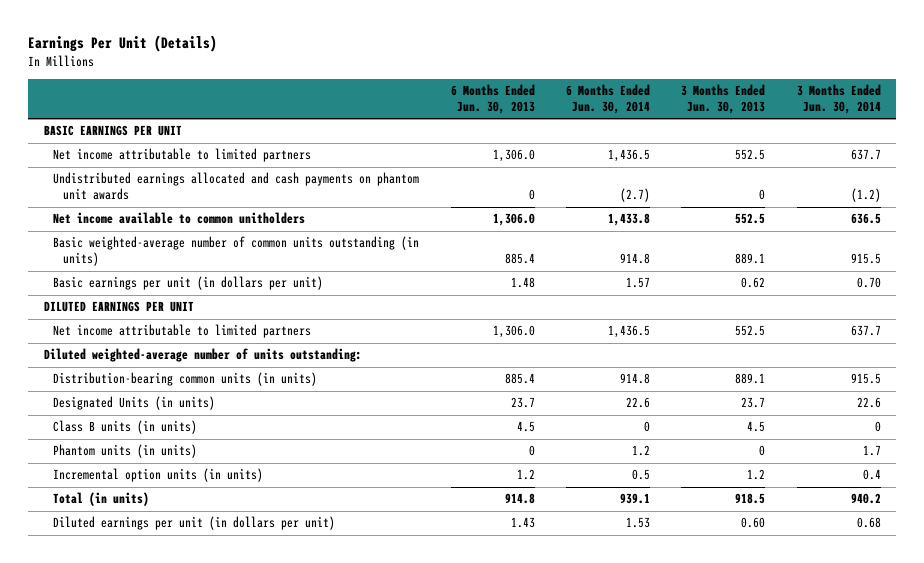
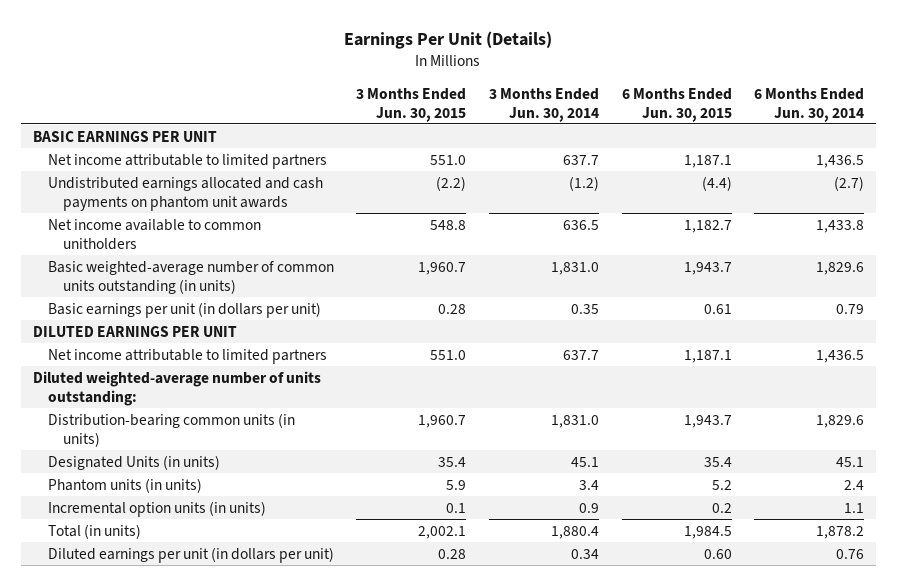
- | 6 Months Ended Jun. 30, 2013 | 6 Months Ended Jun. 30, 2014 | 3 Months Ended Jun. 30, 2013 | 3 Months Ended Jun. 30, 2014
+ | 3 Months Ended Jun. 30, 2015 | 3 Months Ended Jun. 30, 2014 | 6 Months Ended Jun. 30, 2015 | 6 Months Ended Jun. 30, 2014
- Basic weighted-average number of common units outstanding (in units) | 885.4 | 914.8 | 889.1 | 915.5
- Basic earnings per unit (in dollars per unit) | 1.48 | 1.57 | 0.62 | 0.70
+ Basic weighted-average number of common units outstanding (in units) | 1,960.7 | 1,831.0 | 1,943.7 | 1,829.6
+ Basic earnings per unit (in dollars per unit) | 0.28 | 0.35 | 0.61 | 0.79
- Distribution-bearing common units (in units) | 885.4 | 914.8 | 889.1 | 915.5
- Designated Units (in units) | 23.7 | 22.6 | 23.7 | 22.6
- Class B units (in units) | 4.5 | 0 | 4.5 | 0
- Phantom units (in units) | 0 | 1.2 | 0 | 1.7
- Incremental option units (in units) | 1.2 | 0.5 | 1.2 | 0.4
- Total (in units) | 914.8 | 939.1 | 918.5 | 940.2
- Diluted earnings per unit (in dollars per unit) | 1.43 | 1.53 | 0.60 | 0.68
+ Distribution-bearing common units (in units) | 1,960.7 | 1,831.0 | 1,943.7 | 1,829.6
+ Designated Units (in units) | 35.4 | 45.1 | 35.4 | 45.1
+ Phantom units (in units) | 5.9 | 3.4 | 5.2 | 2.4
+ Incremental option units (in units) | 0.1 | 0.9 | 0.2 | 1.1
+ Total (in units) | 2,002.1 | 1,880.4 | 1,984.5 | 1,878.2
+ Diluted earnings per unit (in dollars per unit) | 0.28 | 0.34 | 0.60 | 0.76

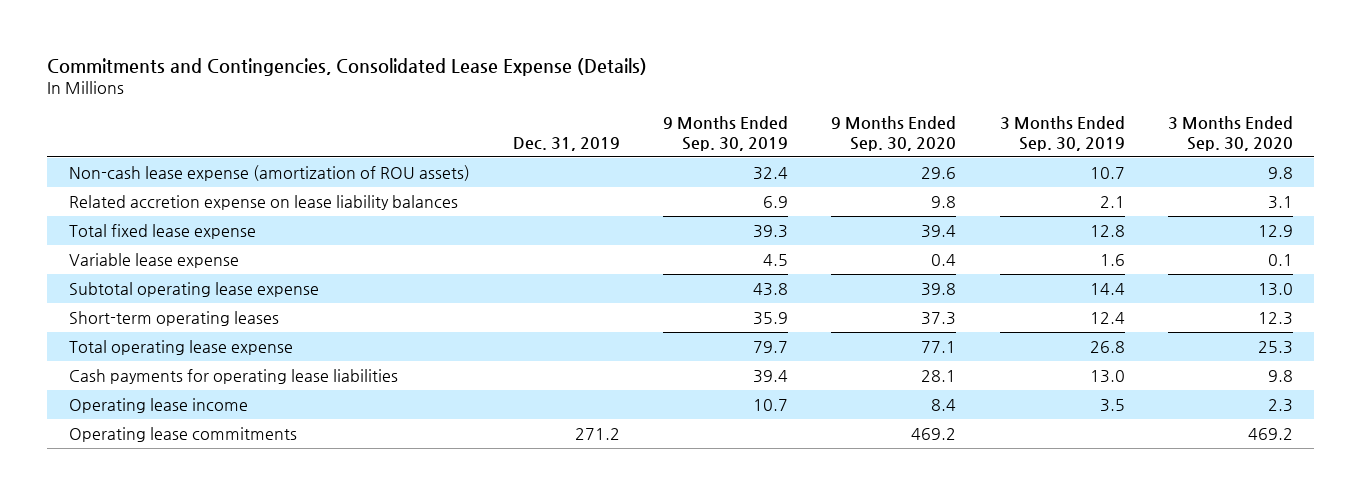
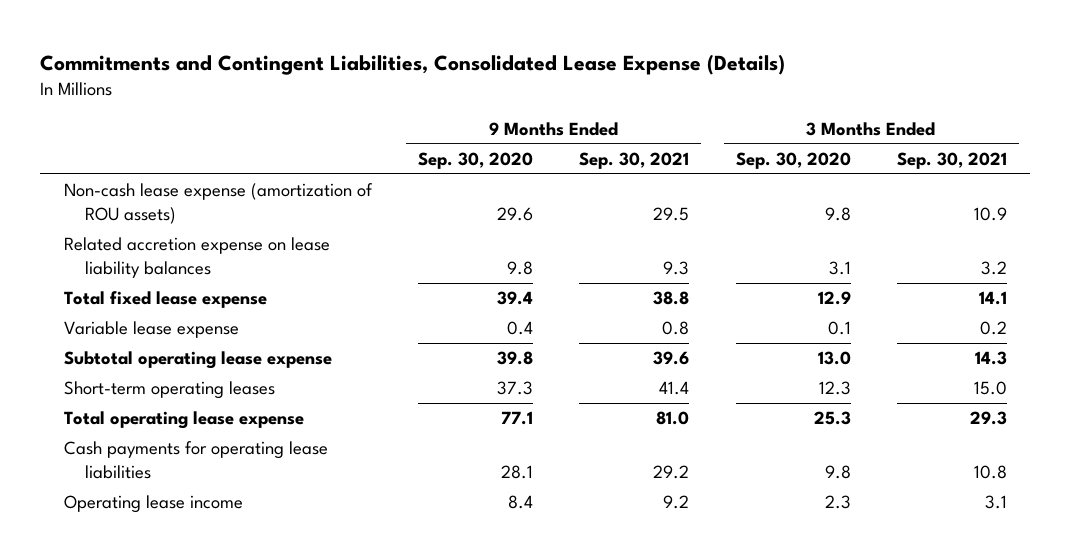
- Commitments and Contingencies, Consolidated Lease Expense (Details)
+ Commitments and Contingent Liabilities, Consolidated Lease Expense (Details)
- | Dec. 31, 2019 | 9 Months Ended Sep. 30, 2019 | 9 Months Ended Sep. 30, 2020 | 3 Months Ended Sep. 30, 2019 | 3 Months Ended Sep. 30, 2020
+ | 9 Months Ended Sep. 30, 2020 | 9 Months Ended Sep. 30, 2021 | 3 Months Ended Sep. 30, 2020 | 3 Months Ended Sep. 30, 2021
- Operating lease commitments | 271.2 | | 469.2 | | 469.2

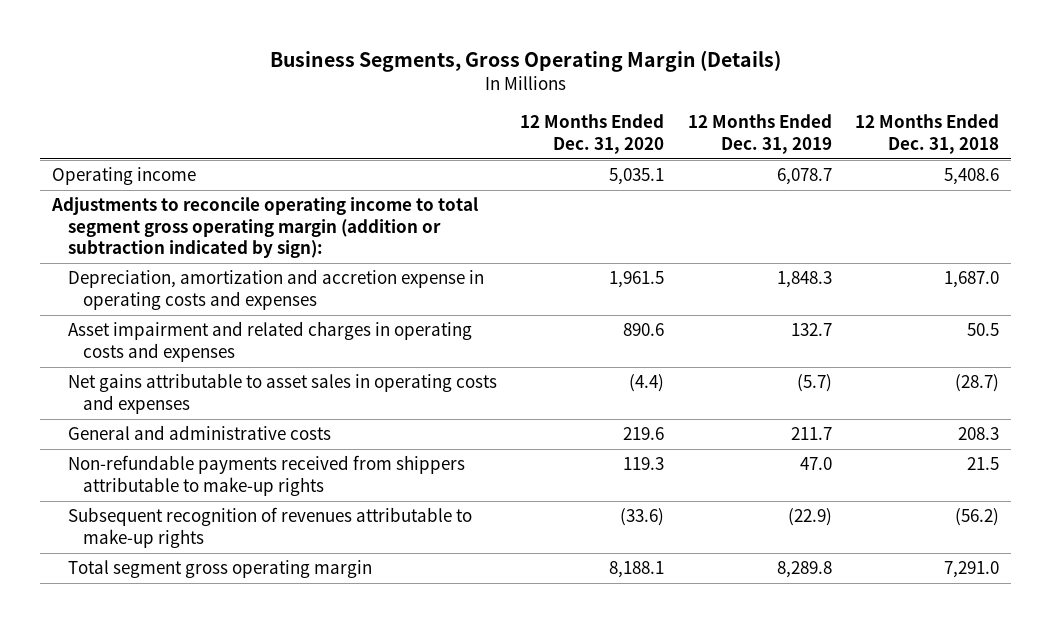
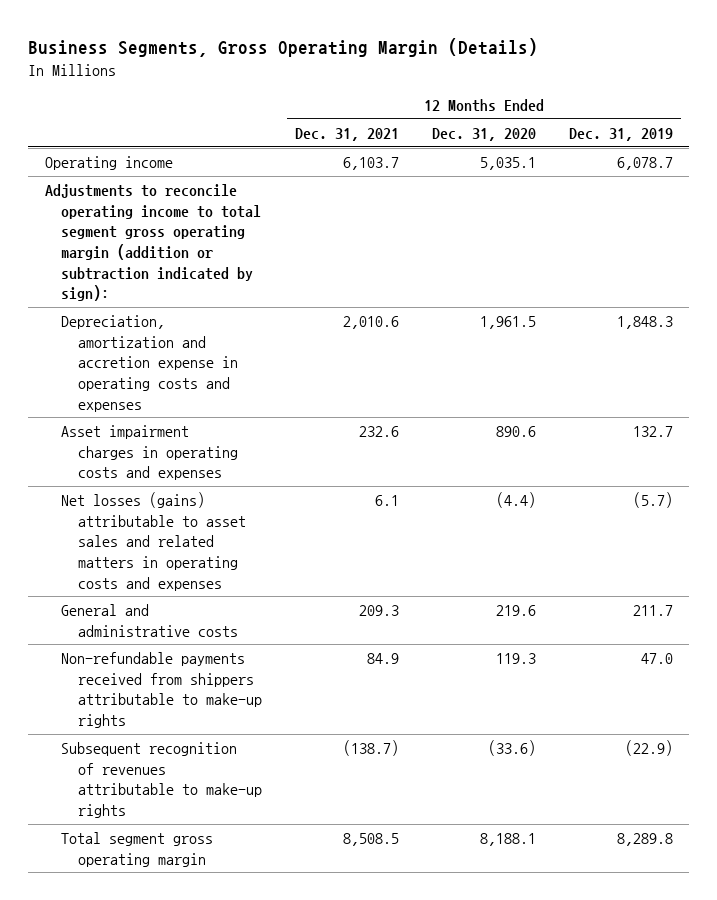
- | 12 Months Ended Dec. 31, 2020 | 12 Months Ended Dec. 31, 2019 | 12 Months Ended Dec. 31, 2018
+ | 12 Months Ended Dec. 31, 2021 | 12 Months Ended Dec. 31, 2020 | 12 Months Ended Dec. 31, 2019
- Asset impairment and related charges in operating costs and expenses | 890.6 | 132.7 | 50.5
- Net gains attributable to asset sales in operating costs and expenses | (4.4) | (5.7) | (28.7)
+ Asset impairment charges in operating costs and expenses | 232.6 | 890.6 | 132.7
+ Net losses (gains) attributable to asset sales and related matters in operating costs and expenses | 6.1 | (4.4) | (5.7)

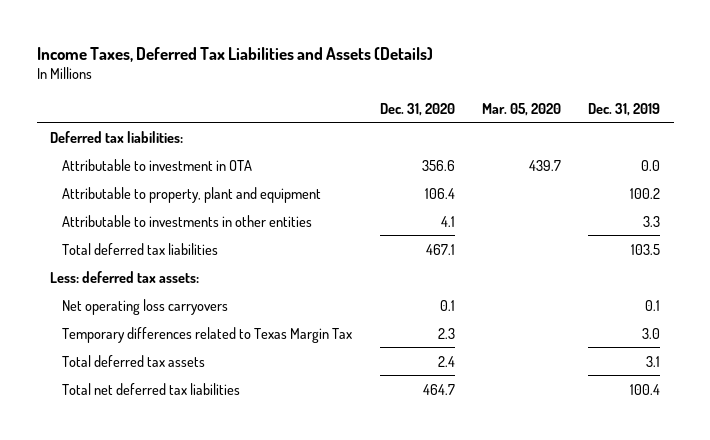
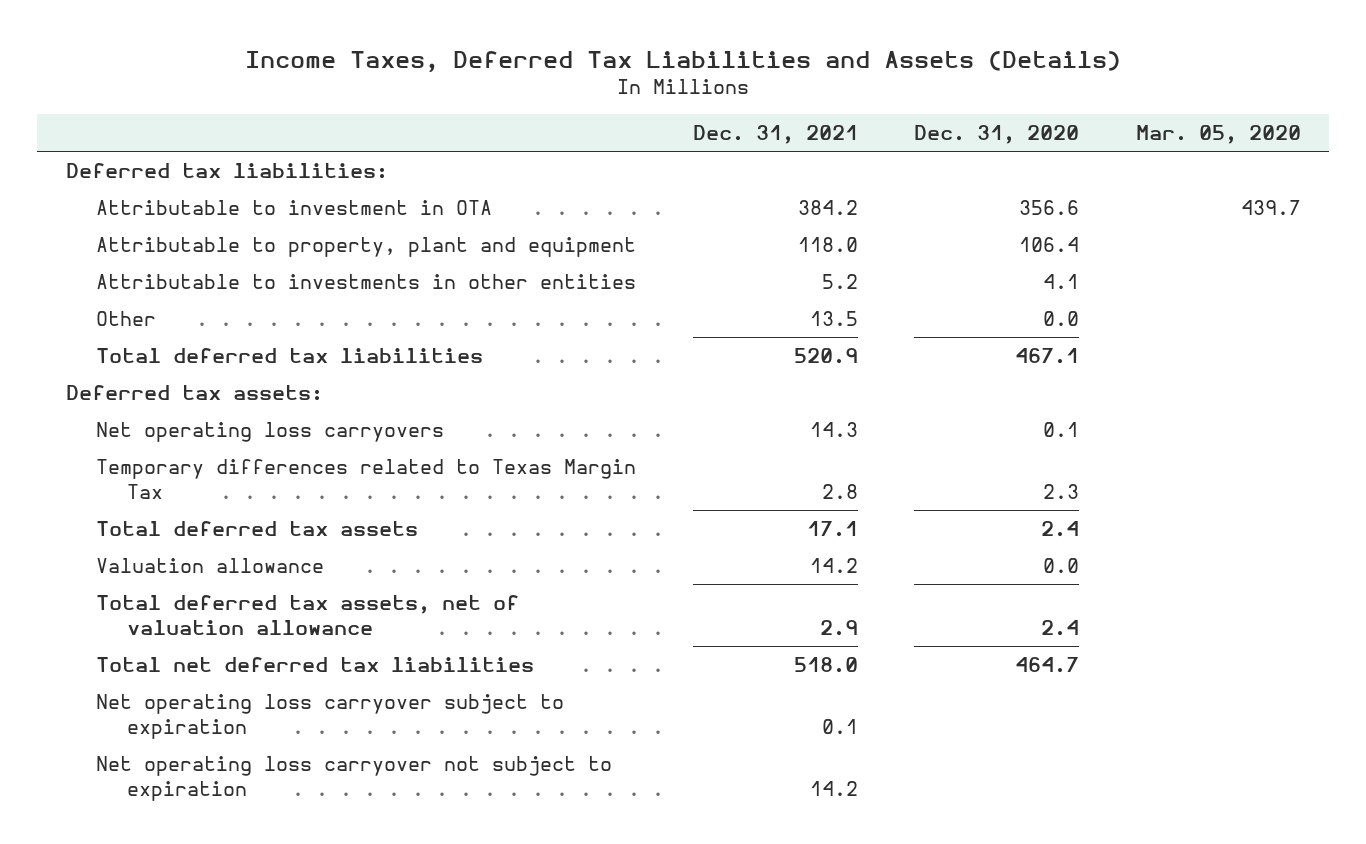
- | Dec. 31, 2020 | Mar. 05, 2020 | Dec. 31, 2019
+ | Dec. 31, 2021 | Dec. 31, 2020 | Mar. 05, 2020
+ Other | 13.5 | 0.0 |
- Less: deferred tax assets:
+ Deferred tax assets:
+ Valuation allowance | 14.2 | 0.0 |
+ Total deferred tax assets, net of valuation allowance | 2.9 | 2.4 |
+ Net operating loss carryover subject to expiration | 0.1 | |
+ Net operating loss carryover not subject to expiration | 14.2 | |

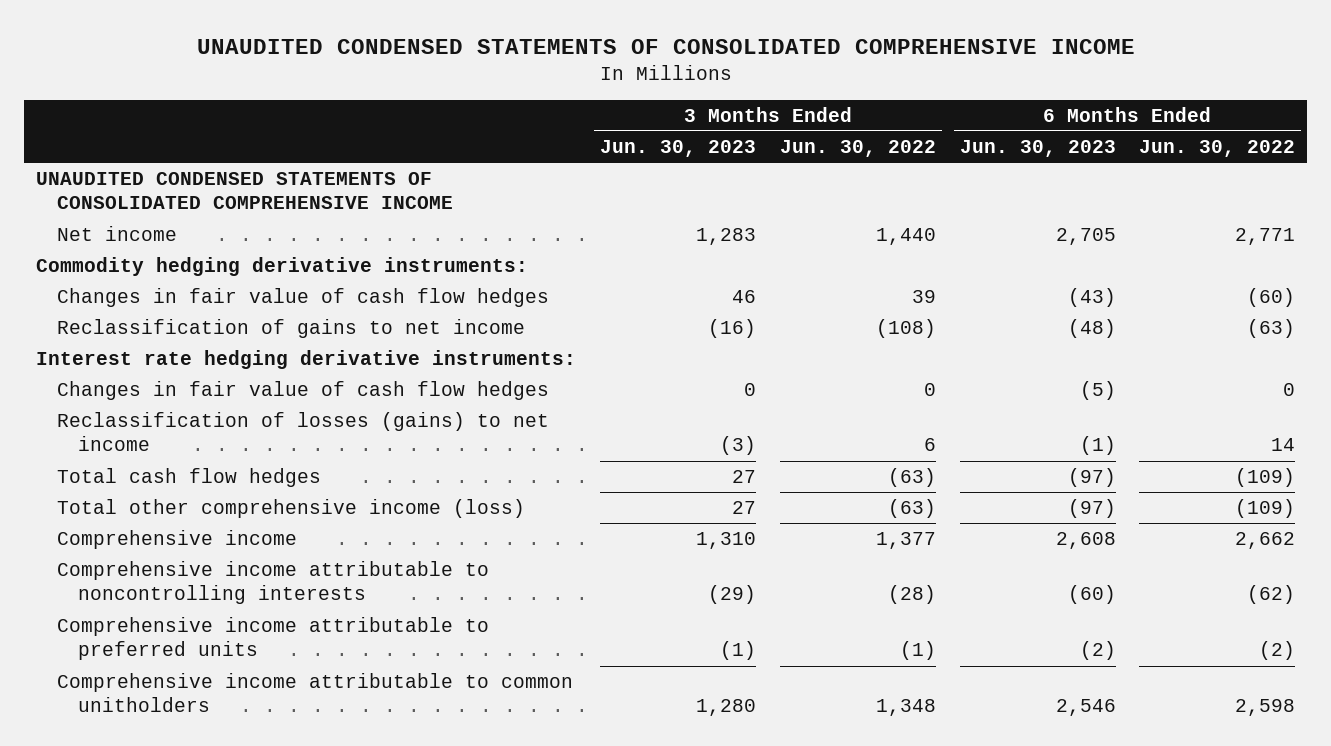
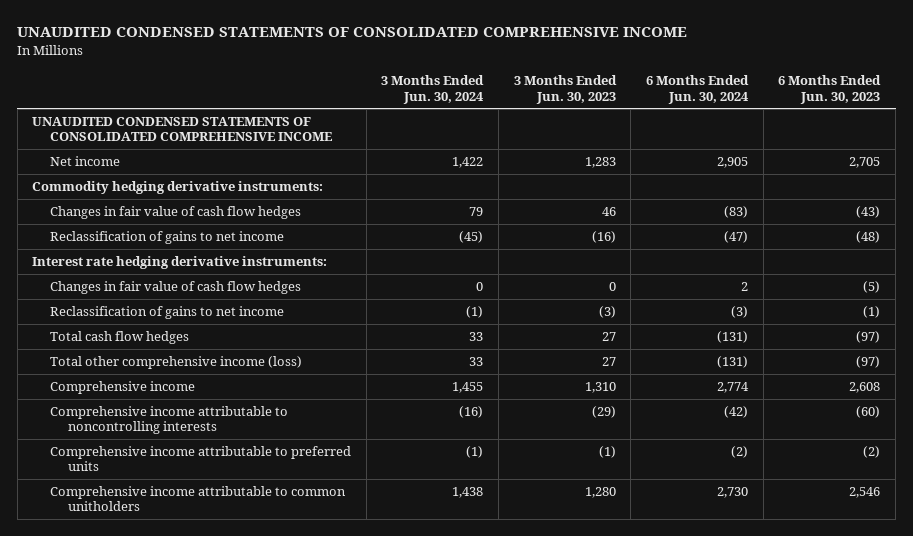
- | 3 Months Ended Jun. 30, 2023 | 3 Months Ended Jun. 30, 2022 | 6 Months Ended Jun. 30, 2023 | 6 Months Ended Jun. 30, 2022
+ | 3 Months Ended Jun. 30, 2024 | 3 Months Ended Jun. 30, 2023 | 6 Months Ended Jun. 30, 2024 | 6 Months Ended Jun. 30, 2023
- Reclassification of losses (gains) to net income | (3) | 6 | (1) | 14
+ Reclassification of gains to net income | (1) | (3) | (3) | (1)

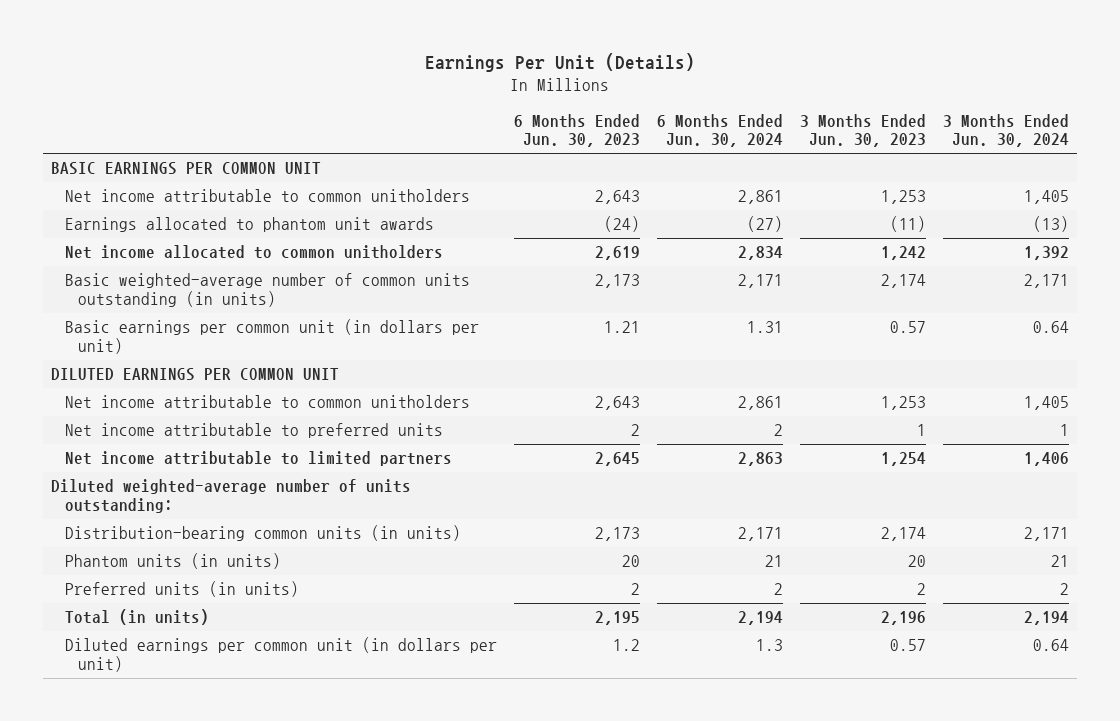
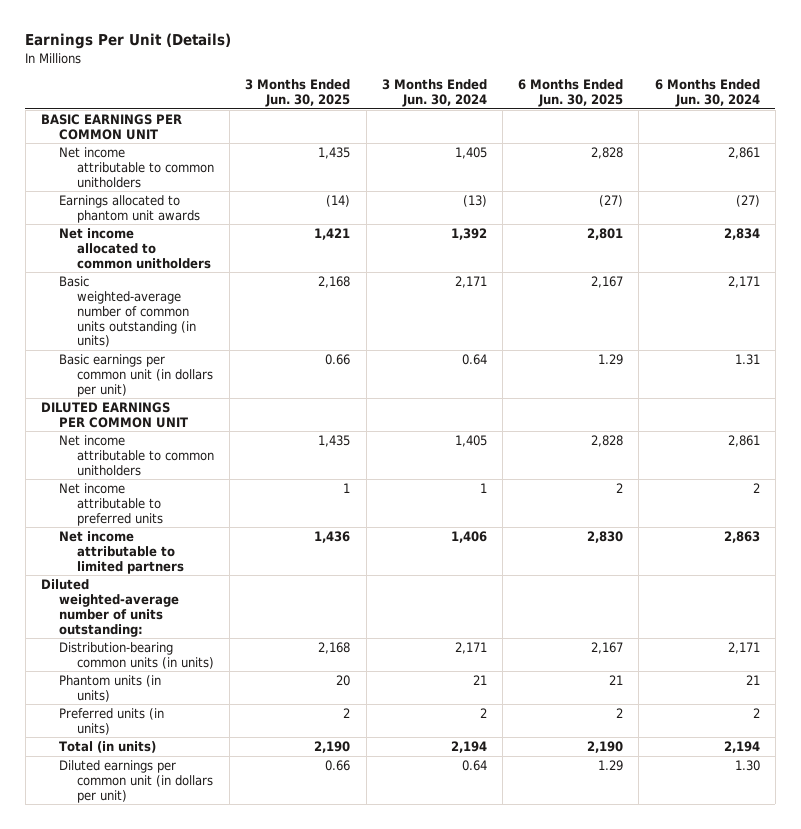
- | 6 Months Ended Jun. 30, 2023 | 6 Months Ended Jun. 30, 2024 | 3 Months Ended Jun. 30, 2023 | 3 Months Ended Jun. 30, 2024
+ | 3 Months Ended Jun. 30, 2025 | 3 Months Ended Jun. 30, 2024 | 6 Months Ended Jun. 30, 2025 | 6 Months Ended Jun. 30, 2024
- Diluted earnings per common unit (in dollars per unit) | 1.2 | 1.3 | 0.57 | 0.64
+ Diluted earnings per common unit (in dollars per unit) | 0.66 | 0.64 | 1.29 | 1.30

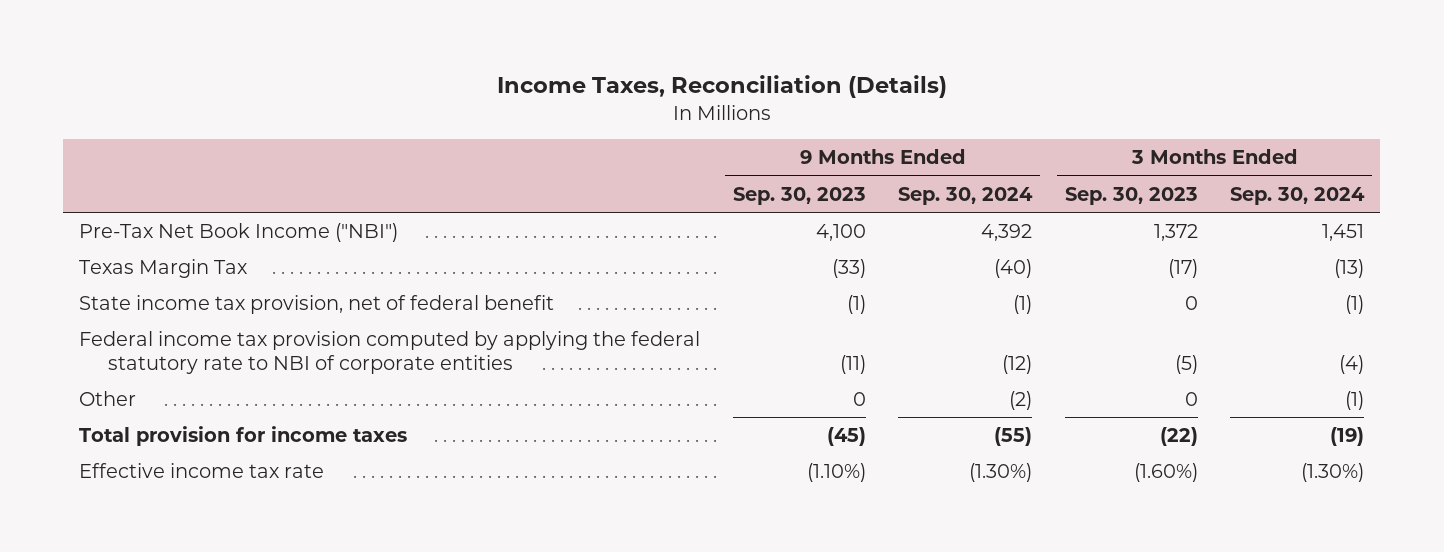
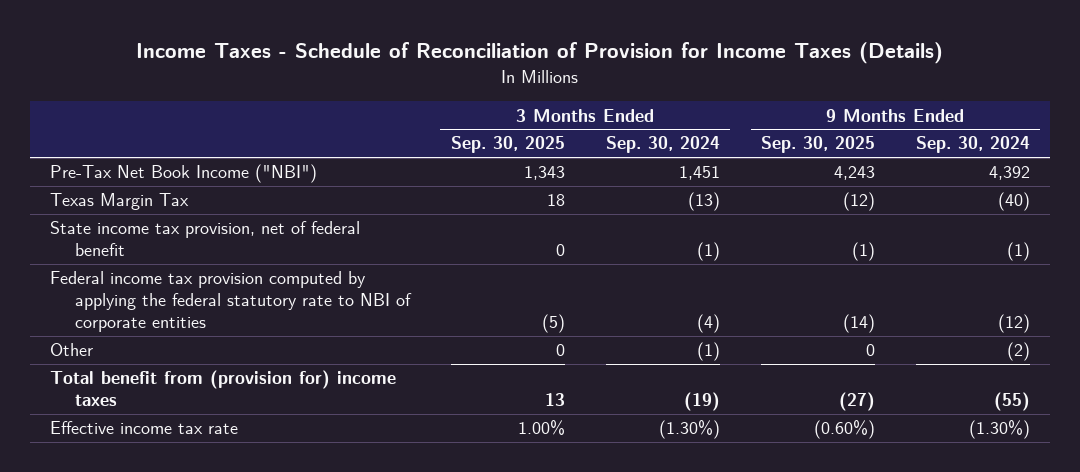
- Income Taxes, Reconciliation (Details)
+ Income Taxes - Schedule of Reconciliation of Provision for Income Taxes (Details)
- | 9 Months Ended Sep. 30, 2023 | 9 Months Ended Sep. 30, 2024 | 3 Months Ended Sep. 30, 2023 | 3 Months Ended Sep. 30, 2024
+ | 3 Months Ended Sep. 30, 2025 | 3 Months Ended Sep. 30, 2024 | 9 Months Ended Sep. 30, 2025 | 9 Months Ended Sep. 30, 2024
- Total provision for income taxes | (45) | (55) | (22) | (19)
+ Total benefit from (provision for) income taxes | 13 | (19) | (27) | (55)

